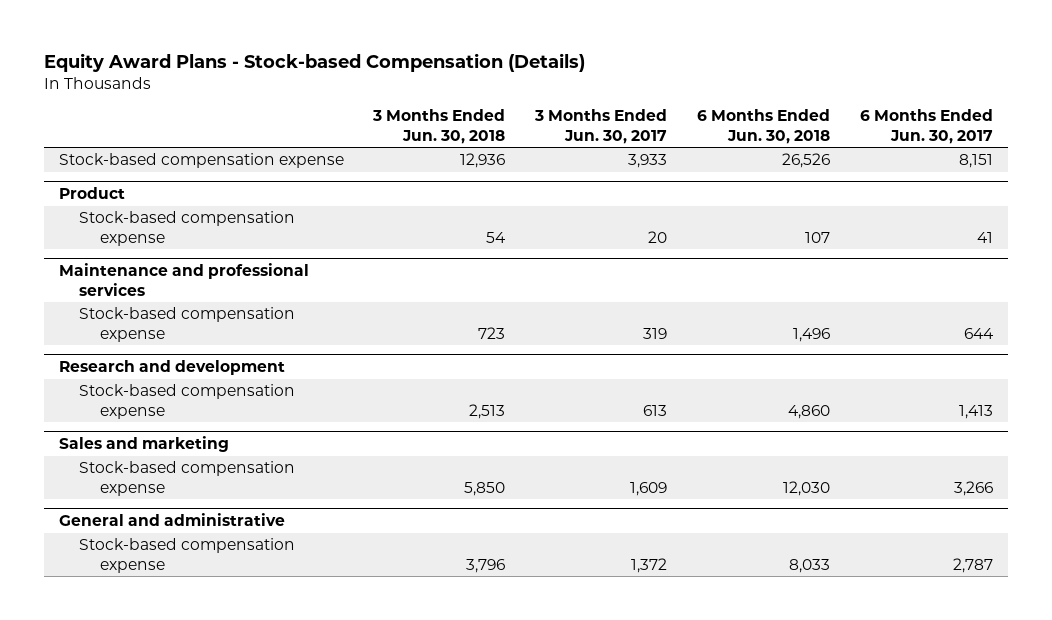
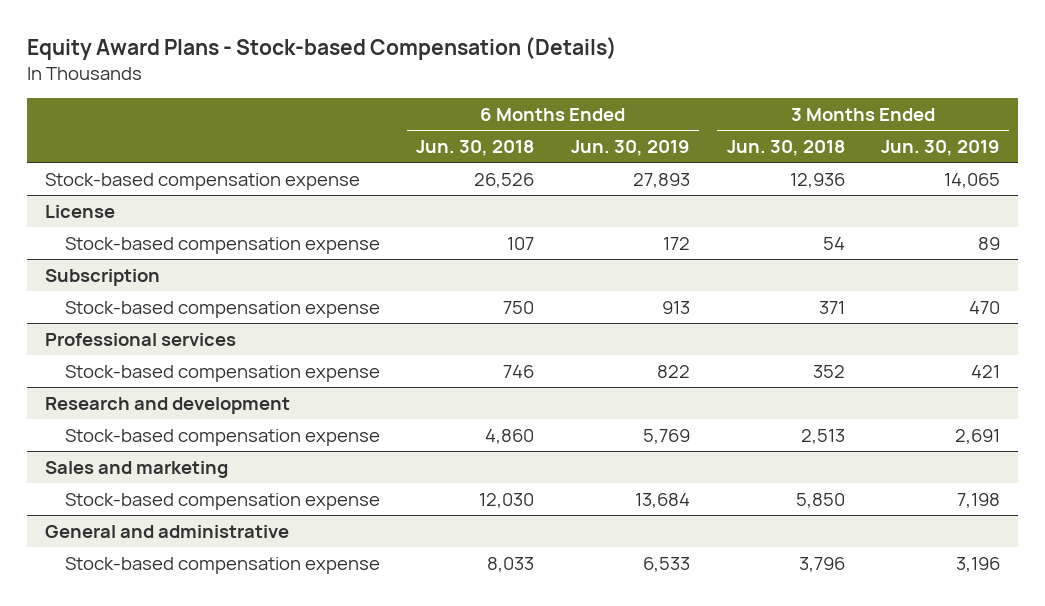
- | 3 Months Ended Jun. 30, 2018 | 3 Months Ended Jun. 30, 2017 | 6 Months Ended Jun. 30, 2018 | 6 Months Ended Jun. 30, 2017
+ | 6 Months Ended Jun. 30, 2018 | 6 Months Ended Jun. 30, 2019 | 3 Months Ended Jun. 30, 2018 | 3 Months Ended Jun. 30, 2019
- Product
+ License
- Maintenance and professional services
- Stock-based compensation expense | 723 | 319 | 1,496 | 644
+ Subscription
+ Stock-based compensation expense | 750 | 913 | 371 | 470
+ Professional services
+ Stock-based compensation expense | 746 | 822 | 352 | 421

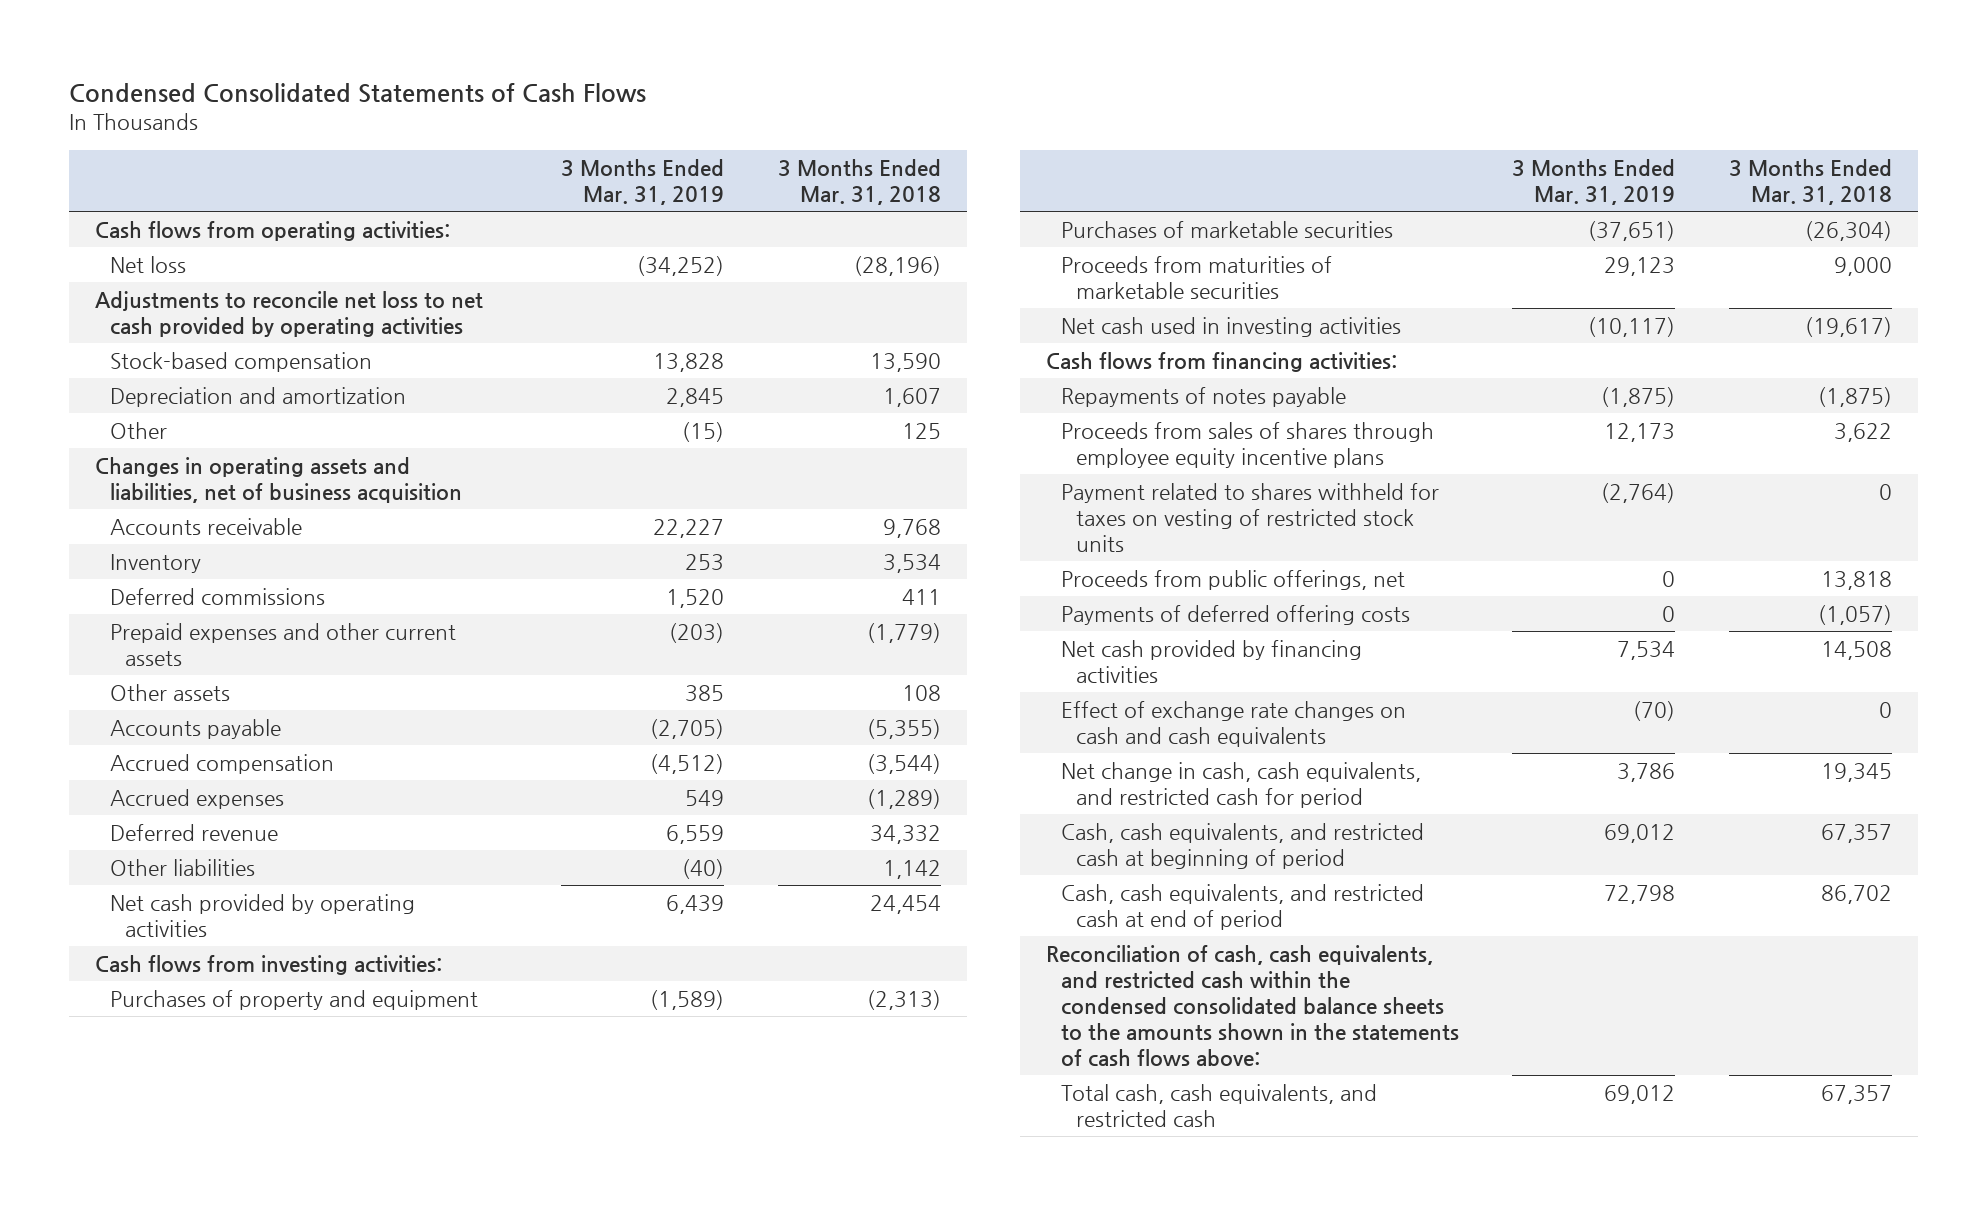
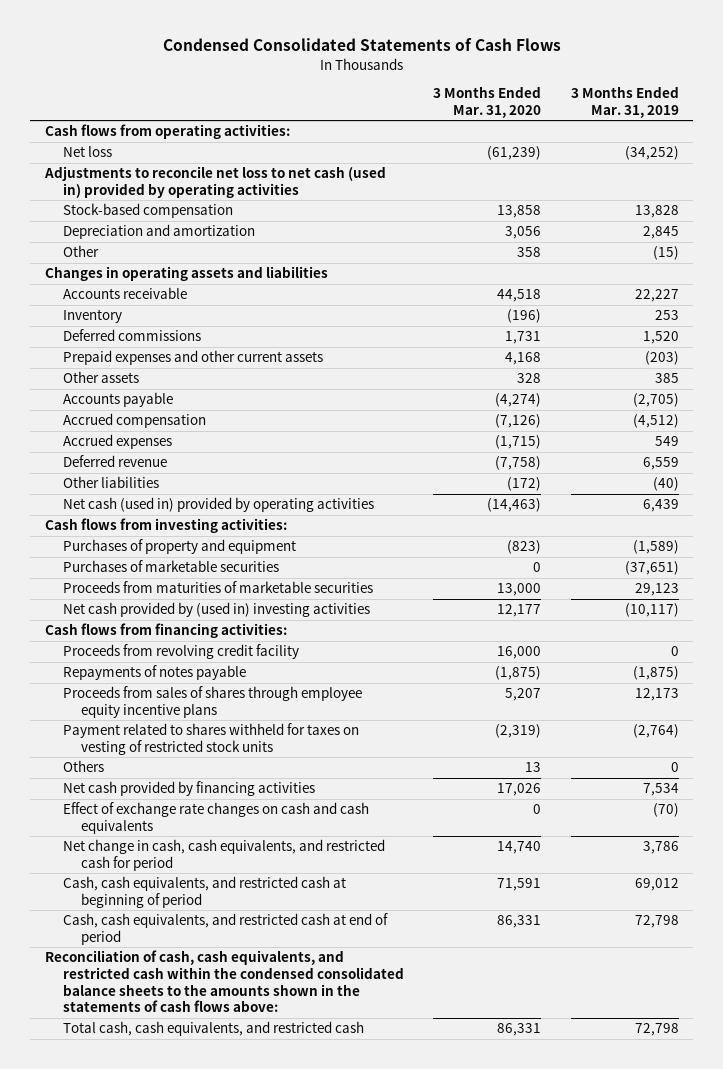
- | 3 Months Ended Mar. 31, 2019 | 3 Months Ended Mar. 31, 2018
+ | 3 Months Ended Mar. 31, 2020 | 3 Months Ended Mar. 31, 2019
- Adjustments to reconcile net loss to net cash provided by operating activities
+ Adjustments to reconcile net loss to net cash (used in) provided by operating activities
- Changes in operating assets and liabilities, net of business acquisition
+ Changes in operating assets and liabilities
- Net cash provided by operating activities | 6,439 | 24,454
+ Net cash (used in) provided by operating activities | (14,463) | 6,439
- Net cash used in investing activities | (10,117) | (19,617)
+ Net cash provided by (used in) investing activities | 12,177 | (10,117)
+ Proceeds from revolving credit facility | 16,000 | 0
- Proceeds from public offerings, net | 0 | 13,818
- Payments of deferred offering costs | 0 | (1,057)
+ Others | 13 | 0
- Total cash, cash equivalents, and restricted cash | 69,012 | 67,357
+ Total cash, cash equivalents, and restricted cash | 86,331 | 72,798

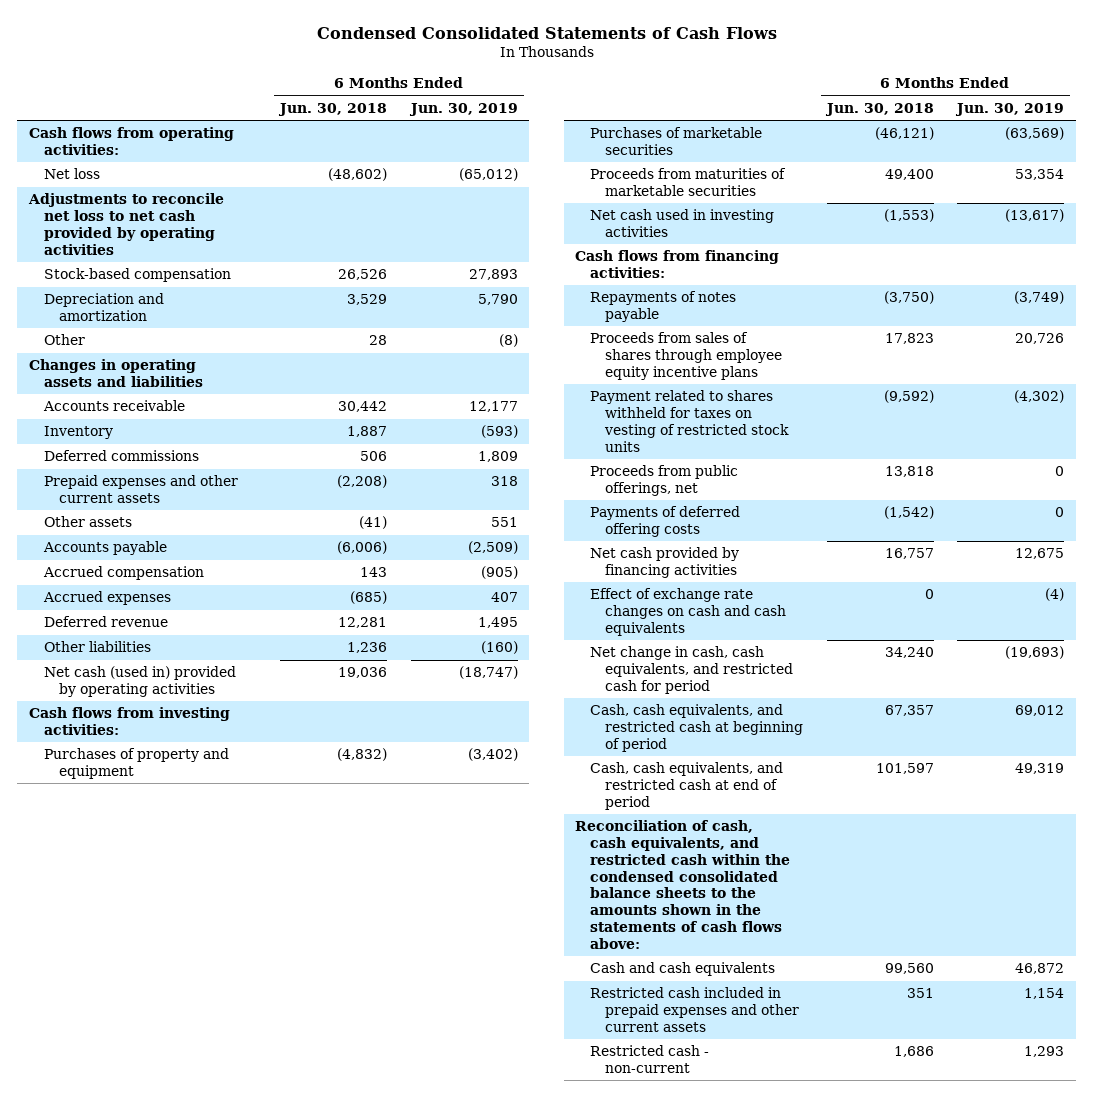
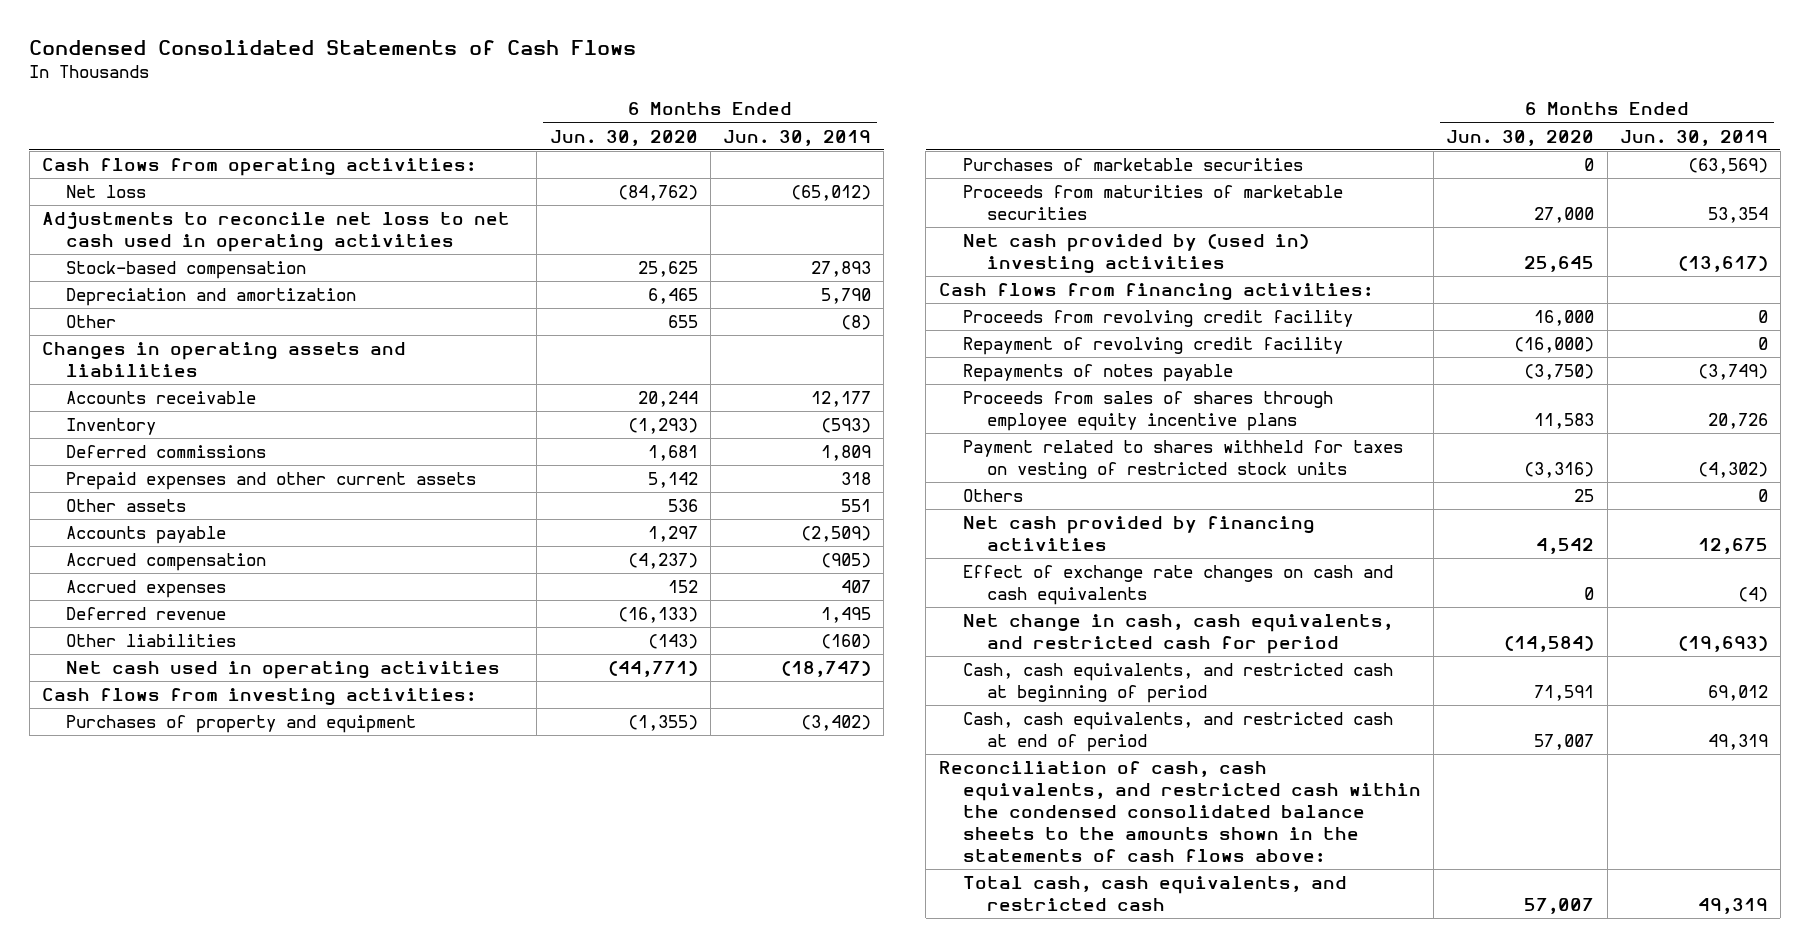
- | 6 Months Ended Jun. 30, 2018 | 6 Months Ended Jun. 30, 2019
+ | 6 Months Ended Jun. 30, 2020 | 6 Months Ended Jun. 30, 2019
- Adjustments to reconcile net loss to net cash provided by operating activities
+ Adjustments to reconcile net loss to net cash used in operating activities
- Net cash (used in) provided by operating activities | 19,036 | (18,747)
+ Net cash used in operating activities | (44,771) | (18,747)
- Net cash used in investing activities | (1,553) | (13,617)
+ Net cash provided by (used in) investing activities | 25,645 | (13,617)
+ Proceeds from revolving credit facility | 16,000 | 0
+ Repayment of revolving credit facility | (16,000) | 0
- Proceeds from public offerings, net | 13,818 | 0
- Payments of deferred offering costs | (1,542) | 0
+ Others | 25 | 0
- Cash and cash equivalents | 99,560 | 46,872
- Restricted cash included in prepaid expenses and other current assets | 351 | 1,154
- Restricted cash - non-current | 1,686 | 1,293
+ Total cash, cash equivalents, and restricted cash | 57,007 | 49,319

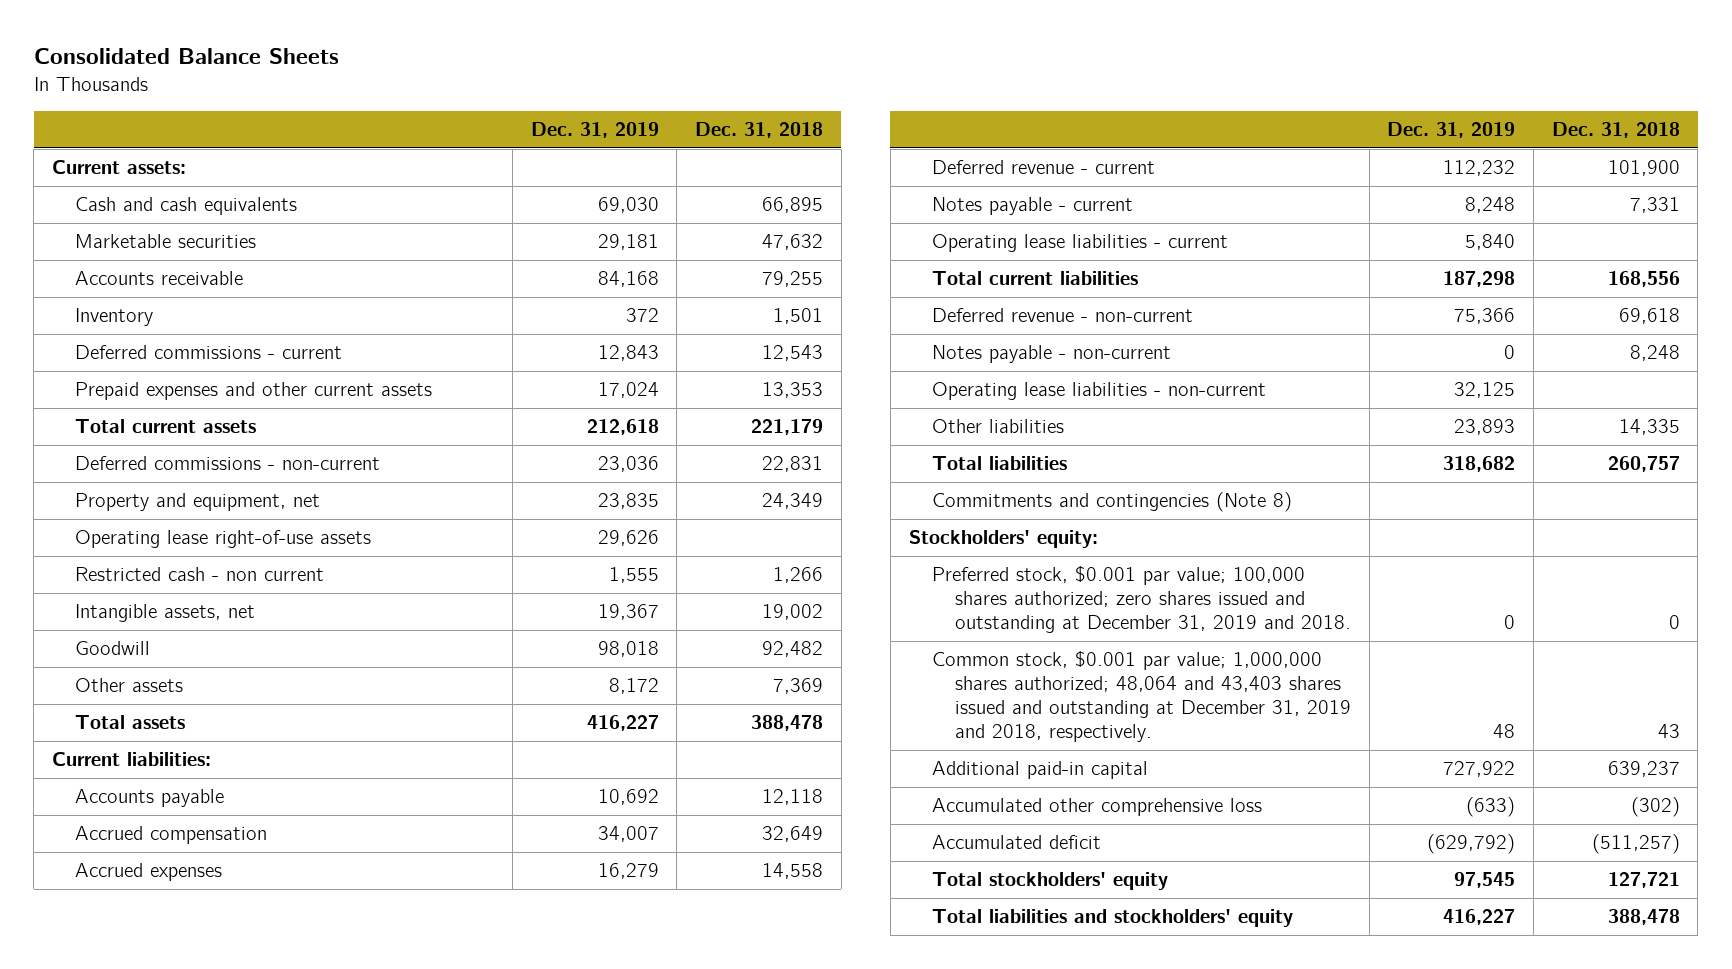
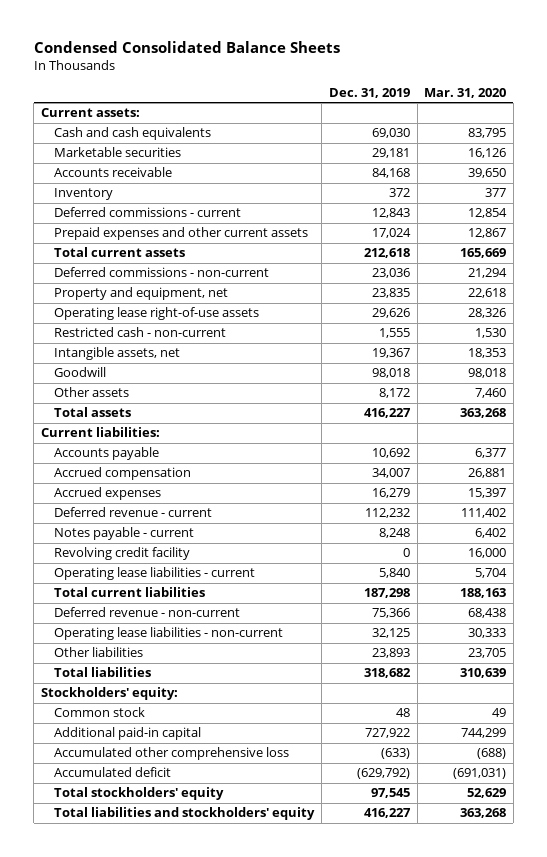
- Consolidated Balance Sheets
+ Condensed Consolidated Balance Sheets
- | Dec. 31, 2019 | Dec. 31, 2018
+ | Dec. 31, 2019 | Mar. 31, 2020
- Restricted cash - non current | 1,555 | 1,266
+ Restricted cash - non-current | 1,555 | 1,530
+ Revolving credit facility | 0 | 16,000
- Notes payable - non-current | 0 | 8,248
- Commitments and contingencies (Note 8)
- Preferred stock, $0.001 par value; 100,000 shares authorized; zero shares issued and outstanding at December 31, 2019 and 2018. | 0 | 0
- Common stock, $0.001 par value; 1,000,000 shares authorized; 48,064 and 43,403 shares issued and outstanding at December 31, 2019 and 2018, respectively. | 48 | 43
+ Common stock | 48 | 49

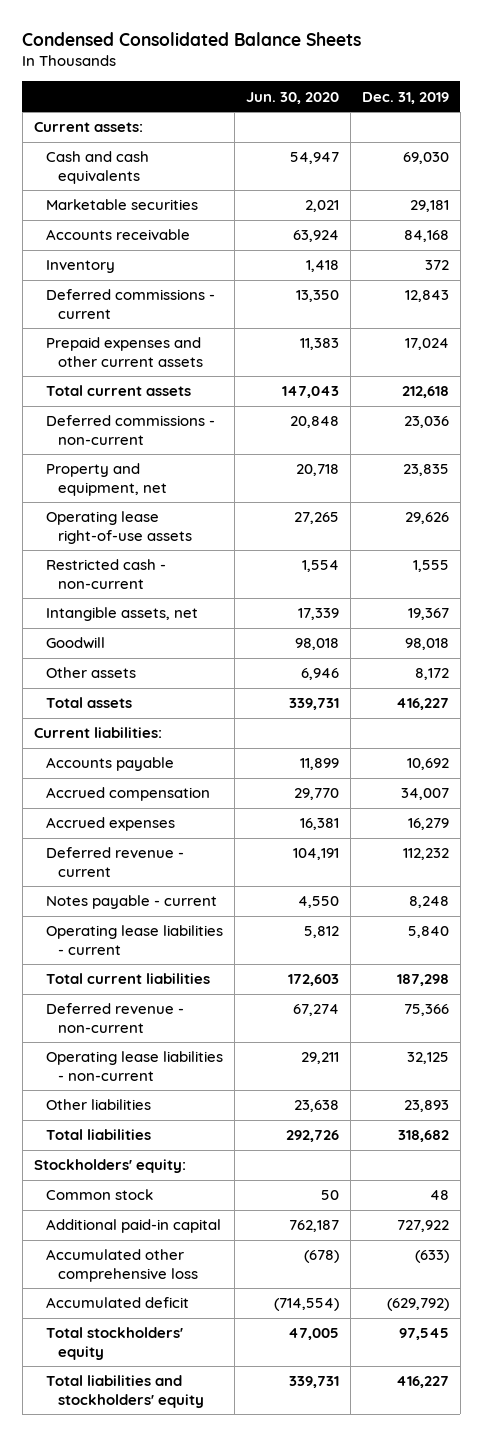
- | Dec. 31, 2019 | Mar. 31, 2020
+ | Jun. 30, 2020 | Dec. 31, 2019
- Revolving credit facility | 0 | 16,000

